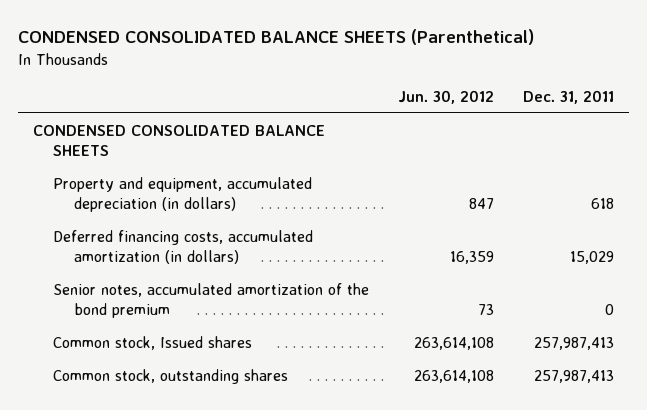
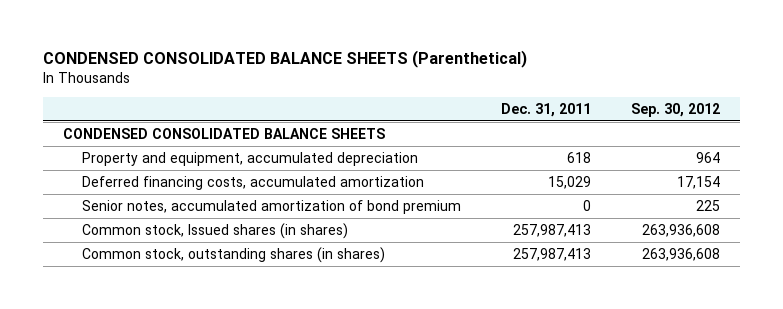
- | Jun. 30, 2012 | Dec. 31, 2011
+ | Dec. 31, 2011 | Sep. 30, 2012
- Property and equipment, accumulated depreciation (in dollars) | 847 | 618
- Deferred financing costs, accumulated amortization (in dollars) | 16,359 | 15,029
- Senior notes, accumulated amortization of the bond premium | 73 | 0
- Common stock, Issued shares | 263,614,108 | 257,987,413
- Common stock, outstanding shares | 263,614,108 | 257,987,413
+ Property and equipment, accumulated depreciation | 618 | 964
+ Deferred financing costs, accumulated amortization | 15,029 | 17,154
+ Senior notes, accumulated amortization of bond premium | 0 | 225
+ Common stock, Issued shares (in shares) | 257,987,413 | 263,936,608
+ Common stock, outstanding shares (in shares) | 257,987,413 | 263,936,608

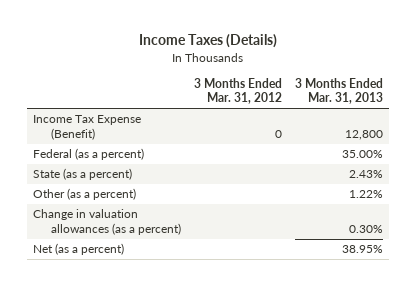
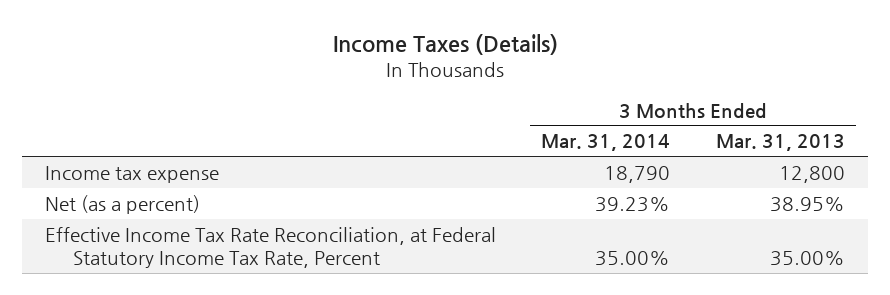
- | 3 Months Ended Mar. 31, 2012 | 3 Months Ended Mar. 31, 2013
+ | 3 Months Ended Mar. 31, 2014 | 3 Months Ended Mar. 31, 2013
- Income Tax Expense (Benefit) | 0 | 12,800
- Federal (as a percent) | | 35.00%
- State (as a percent) | | 2.43%
- Other (as a percent) | | 1.22%
- Change in valuation allowances (as a percent) | | 0.30%
+ Income tax expense | 18,790 | 12,800
+ Effective Income Tax Rate Reconciliation, at Federal Statutory Income Tax Rate, Percent | 35.00% | 35.00%

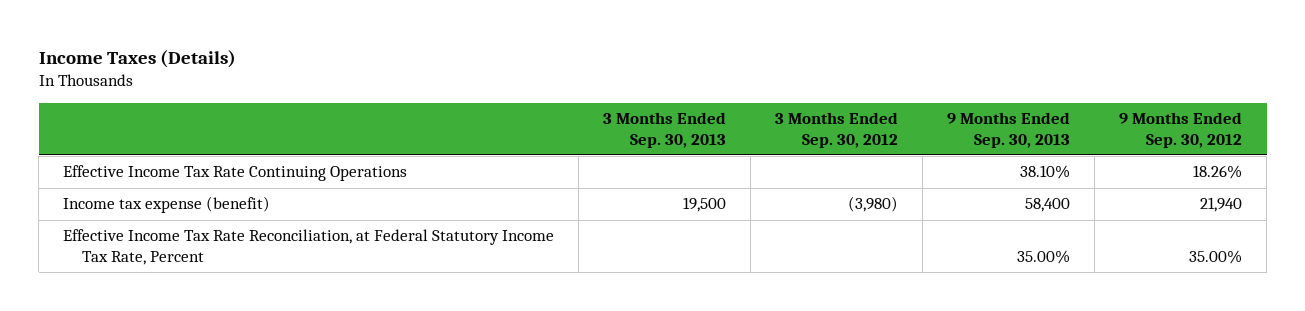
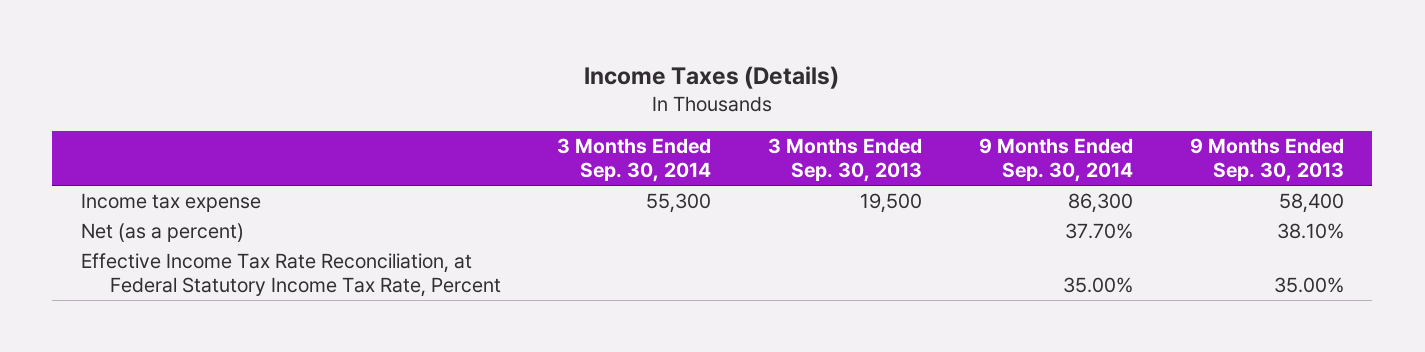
- | 3 Months Ended Sep. 30, 2013 | 3 Months Ended Sep. 30, 2012 | 9 Months Ended Sep. 30, 2013 | 9 Months Ended Sep. 30, 2012
+ | 3 Months Ended Sep. 30, 2014 | 3 Months Ended Sep. 30, 2013 | 9 Months Ended Sep. 30, 2014 | 9 Months Ended Sep. 30, 2013
- Effective Income Tax Rate Continuing Operations | | | 38.10% | 18.26%
- Income tax expense (benefit) | 19,500 | (3,980) | 58,400 | 21,940
+ Income tax expense | 55,300 | 19,500 | 86,300 | 58,400
+ Net (as a percent) | | | 37.70% | 38.10%

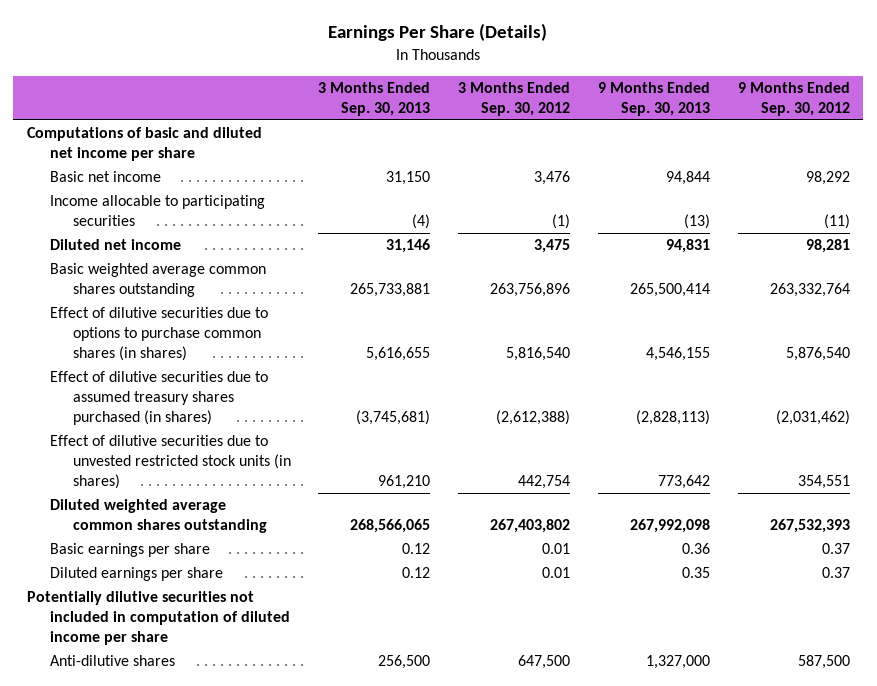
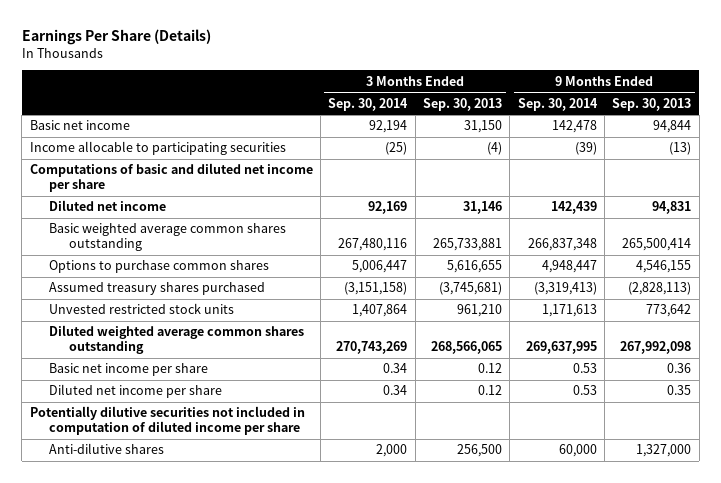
- | 3 Months Ended Sep. 30, 2013 | 3 Months Ended Sep. 30, 2012 | 9 Months Ended Sep. 30, 2013 | 9 Months Ended Sep. 30, 2012
+ | 3 Months Ended Sep. 30, 2014 | 3 Months Ended Sep. 30, 2013 | 9 Months Ended Sep. 30, 2014 | 9 Months Ended Sep. 30, 2013
moved down: Computations of basic and diluted net income per share
- Effect of dilutive securities due to options to purchase common shares (in shares) | 5,616,655 | 5,816,540 | 4,546,155 | 5,876,540
- Effect of dilutive securities due to assumed treasury shares purchased (in shares) | (3,745,681) | (2,612,388) | (2,828,113) | (2,031,462)
- Effect of dilutive securities due to unvested restricted stock units (in shares) | 961,210 | 442,754 | 773,642 | 354,551
+ Options to purchase common shares | 5,006,447 | 5,616,655 | 4,948,447 | 4,546,155
+ Assumed treasury shares purchased | (3,151,158) | (3,745,681) | (3,319,413) | (2,828,113)
+ Unvested restricted stock units | 1,407,864 | 961,210 | 1,171,613 | 773,642
- Basic earnings per share | 0.12 | 0.01 | 0.36 | 0.37
- Diluted earnings per share | 0.12 | 0.01 | 0.35 | 0.37
+ Basic net income per share | 0.34 | 0.12 | 0.53 | 0.36
+ Diluted net income per share | 0.34 | 0.12 | 0.53 | 0.35

